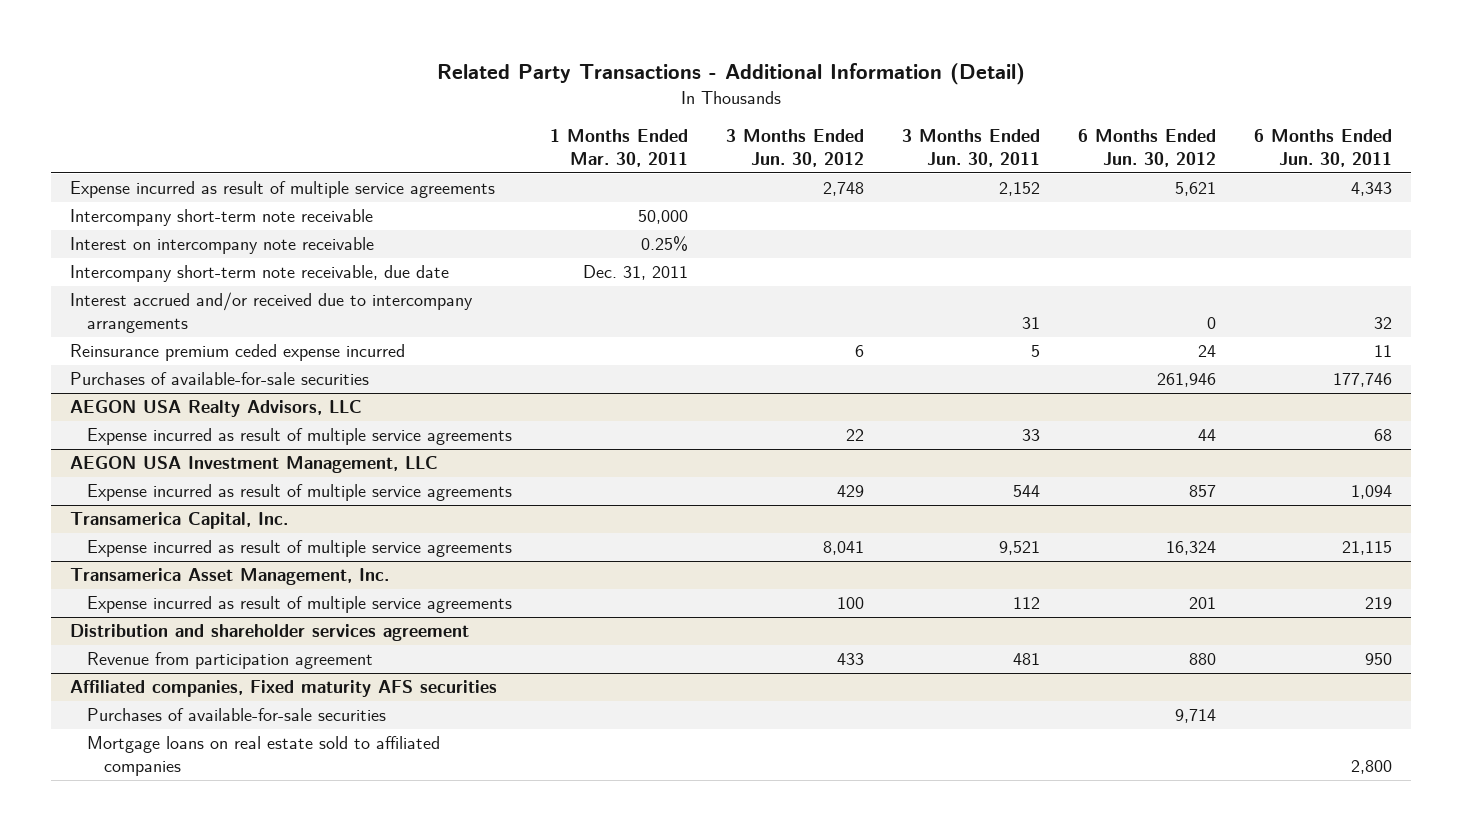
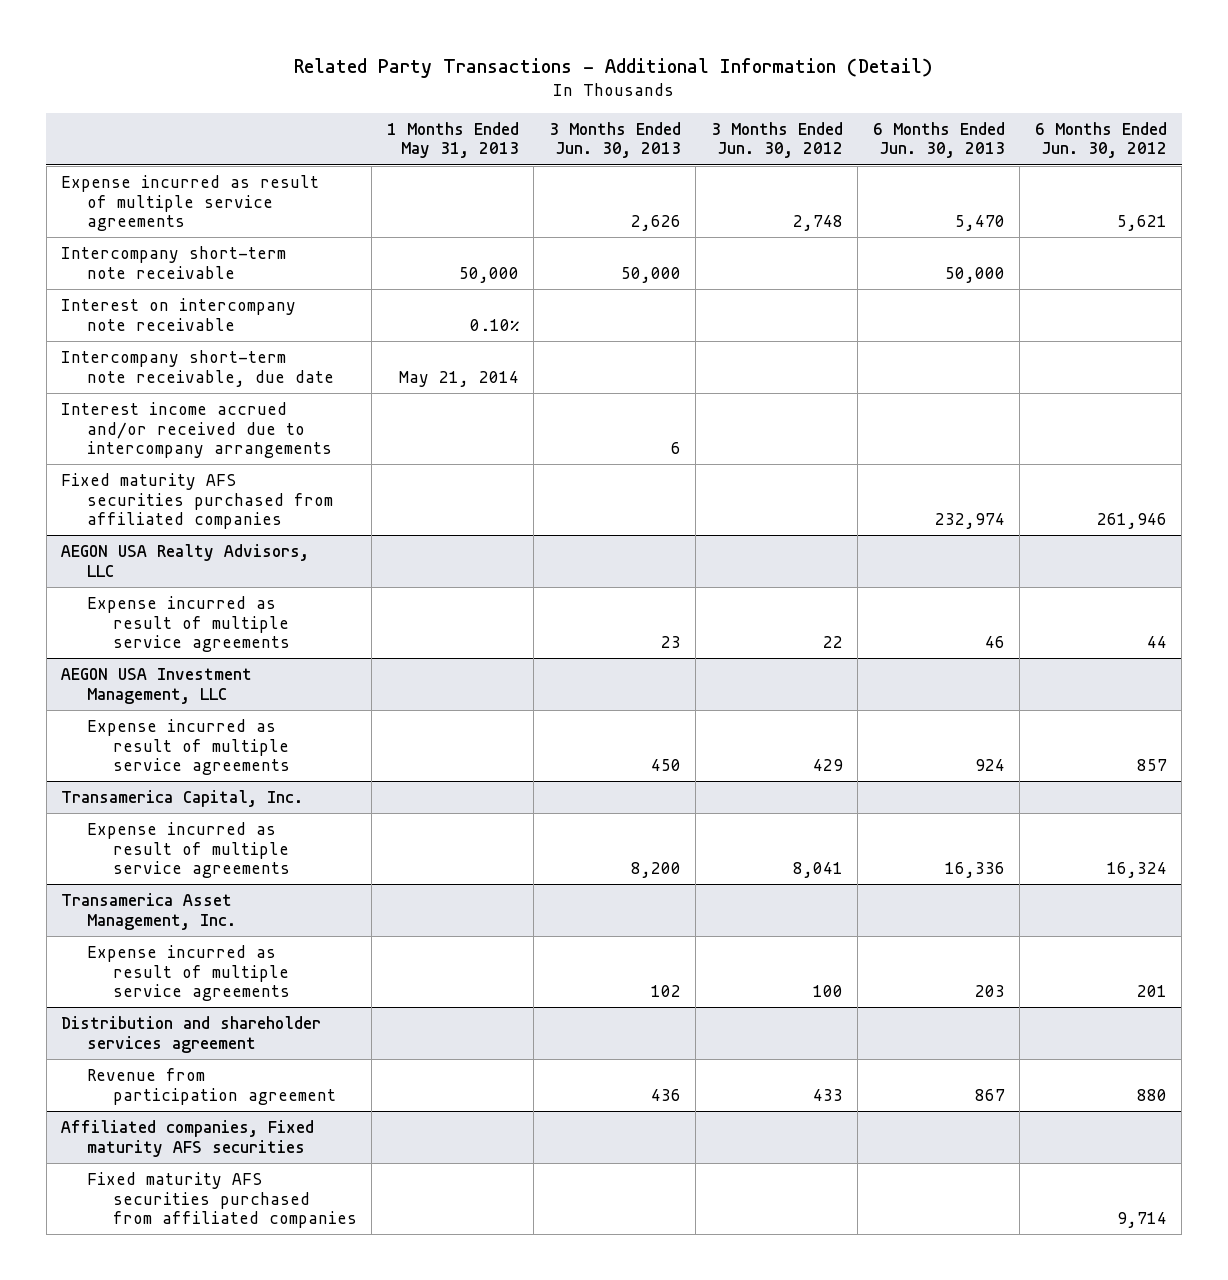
- | 1 Months Ended Mar. 30, 2011 | 3 Months Ended Jun. 30, 2012 | 3 Months Ended Jun. 30, 2011 | 6 Months Ended Jun. 30, 2012 | 6 Months Ended Jun. 30, 2011
+ | 1 Months Ended May 31, 2013 | 3 Months Ended Jun. 30, 2013 | 3 Months Ended Jun. 30, 2012 | 6 Months Ended Jun. 30, 2013 | 6 Months Ended Jun. 30, 2012
- Interest accrued and/or received due to intercompany arrangements | | | 31 | 0 | 32
- Reinsurance premium ceded expense incurred | | 6 | 5 | 24 | 11
- Purchases of available-for-sale securities | | | | 261,946 | 177,746
+ Interest income accrued and/or received due to intercompany arrangements | | 6 | | |
+ Fixed maturity AFS securities purchased from affiliated companies | | | | 232,974 | 261,946
@ Affiliated companies, Fixed maturity AFS securities
- Purchases of available-for-sale securities | | | | 9,714 |
- Mortgage loans on real estate sold to affiliated companies | | | | | 2,800
+ Fixed maturity AFS securities purchased from affiliated companies | | | | | 9,714

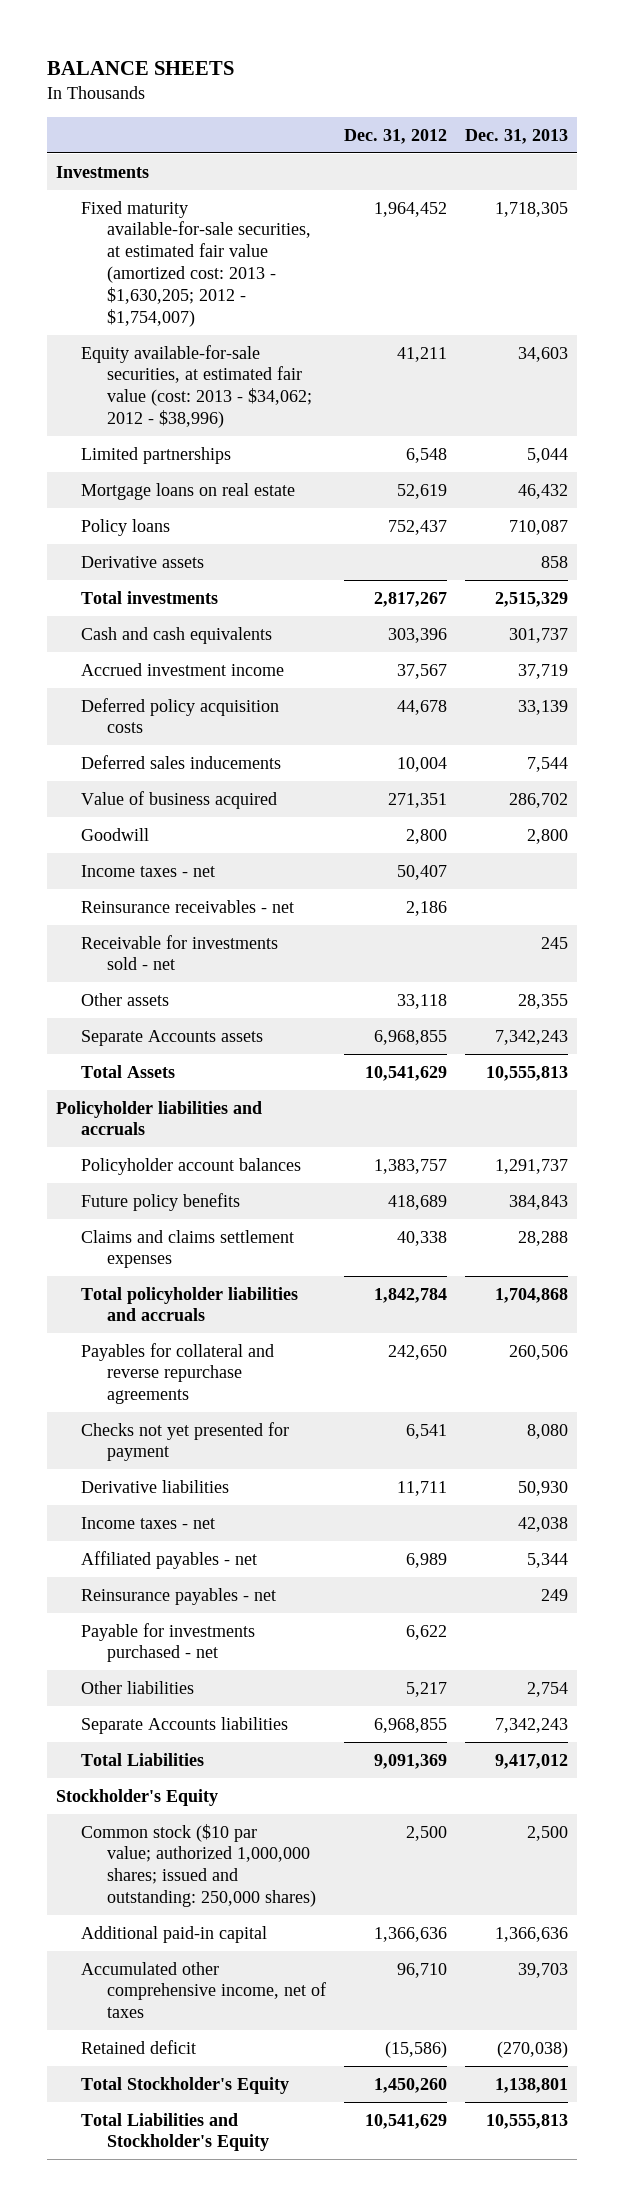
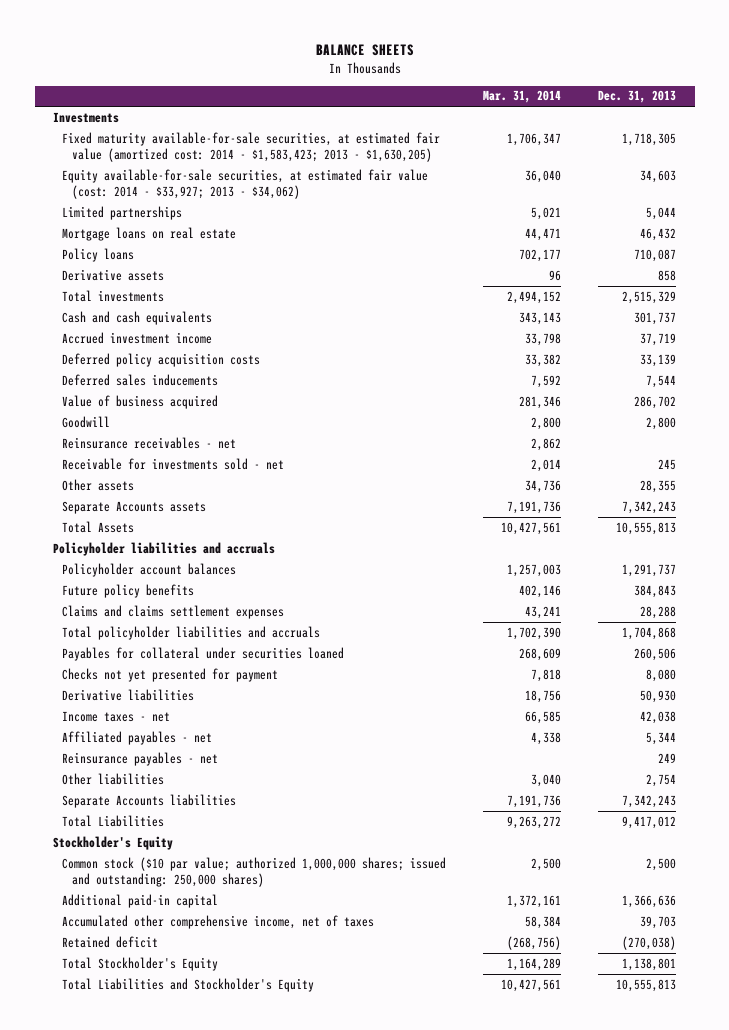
- | Dec. 31, 2012 | Dec. 31, 2013
+ | Mar. 31, 2014 | Dec. 31, 2013
- Fixed maturity available-for-sale securities, at estimated fair value (amortized cost: 2013 - $1,630,205; 2012 - $1,754,007) | 1,964,452 | 1,718,305
- Equity available-for-sale securities, at estimated fair value (cost: 2013 - $34,062; 2012 - $38,996) | 41,211 | 34,603
+ Fixed maturity available-for-sale securities, at estimated fair value (amortized cost: 2014 - $1,583,423; 2013 - $1,630,205) | 1,706,347 | 1,718,305
+ Equity available-for-sale securities, at estimated fair value (cost: 2014 - $33,927; 2013 - $34,062) | 36,040 | 34,603
- Income taxes - net | 50,407 |
- Payables for collateral and reverse repurchase agreements | 242,650 | 260,506
+ Payables for collateral under securities loaned | 268,609 | 260,506
- Payable for investments purchased - net | 6,622 |

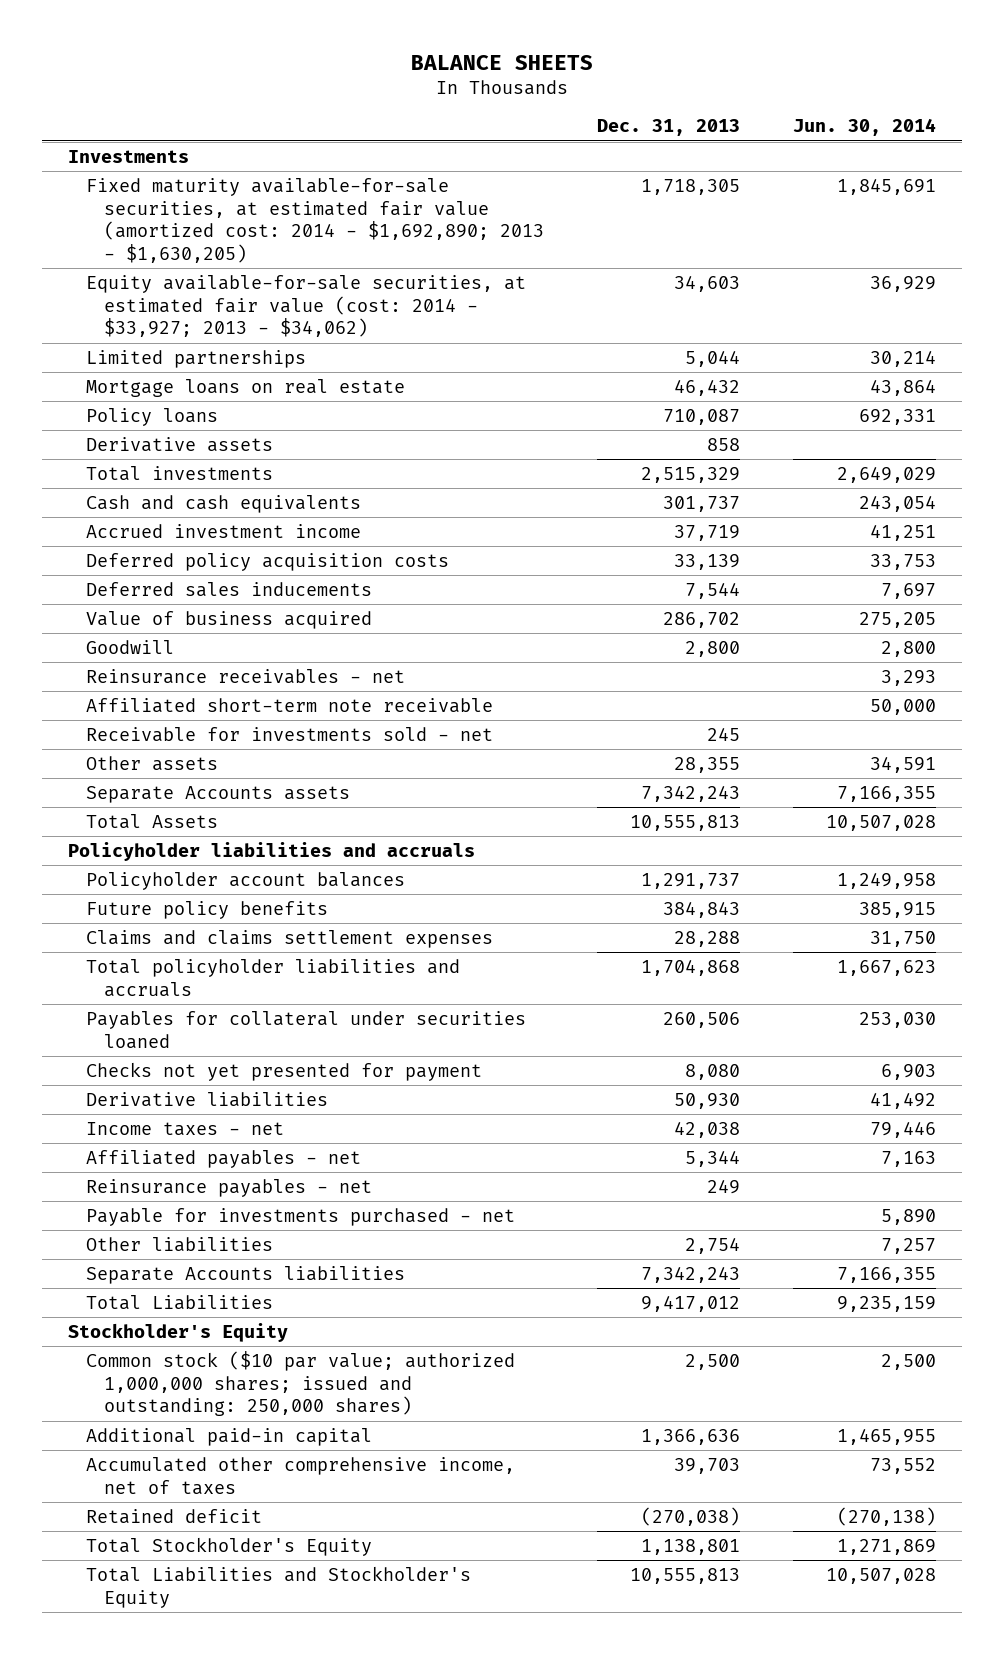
- | Mar. 31, 2014 | Dec. 31, 2013
+ | Dec. 31, 2013 | Jun. 30, 2014
- Fixed maturity available-for-sale securities, at estimated fair value (amortized cost: 2014 - $1,583,423; 2013 - $1,630,205) | 1,706,347 | 1,718,305
+ Fixed maturity available-for-sale securities, at estimated fair value (amortized cost: 2014 - $1,692,890; 2013 - $1,630,205) | 1,718,305 | 1,845,691
+ Affiliated short-term note receivable | | 50,000
+ Payable for investments purchased - net | | 5,890

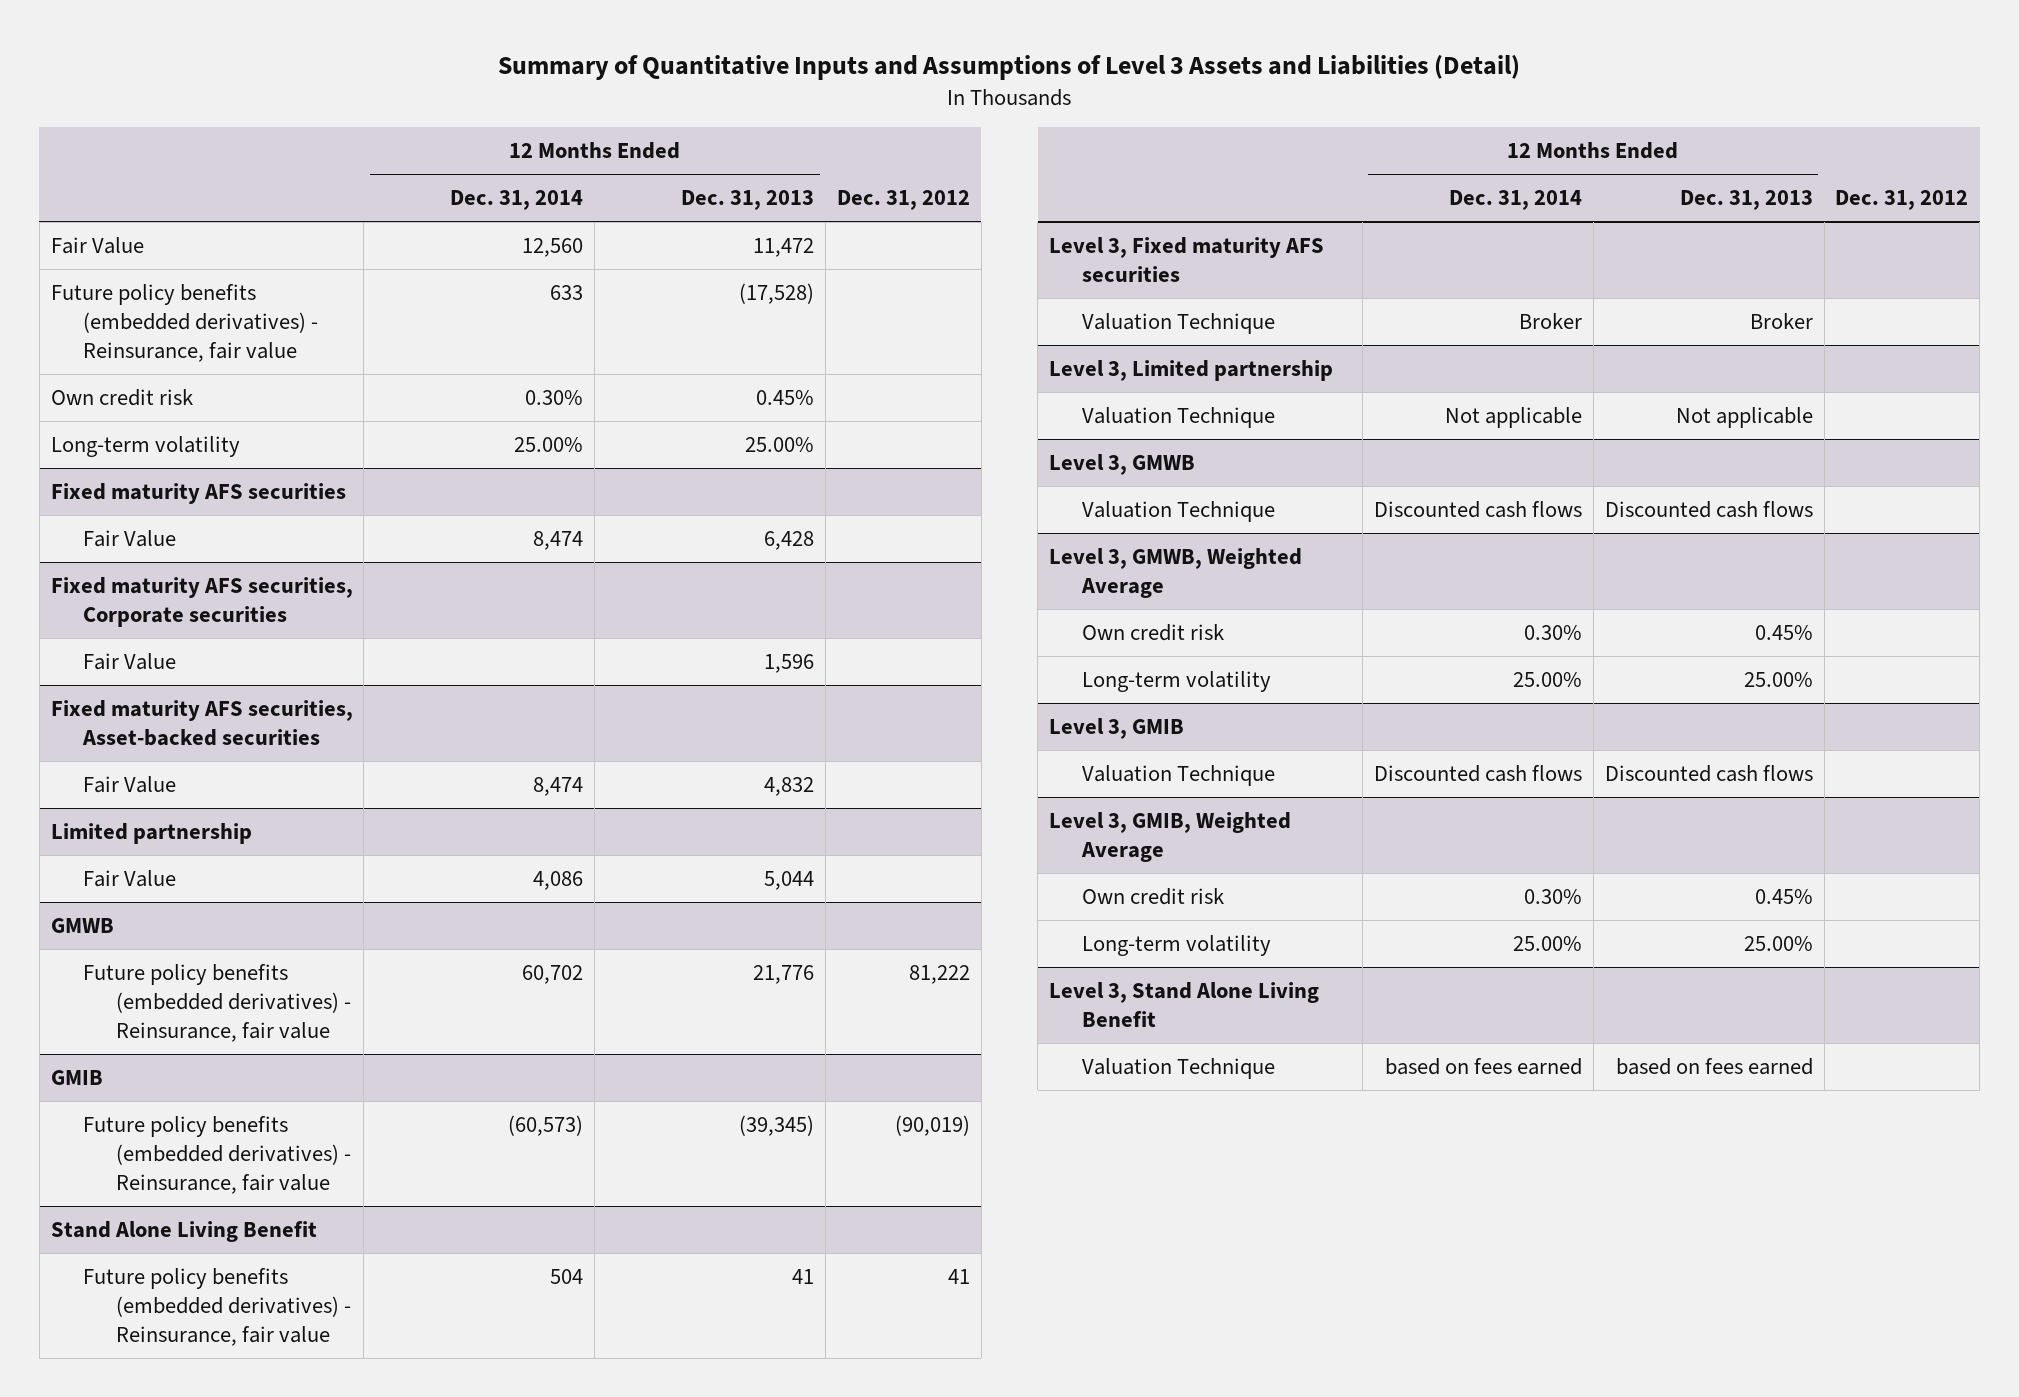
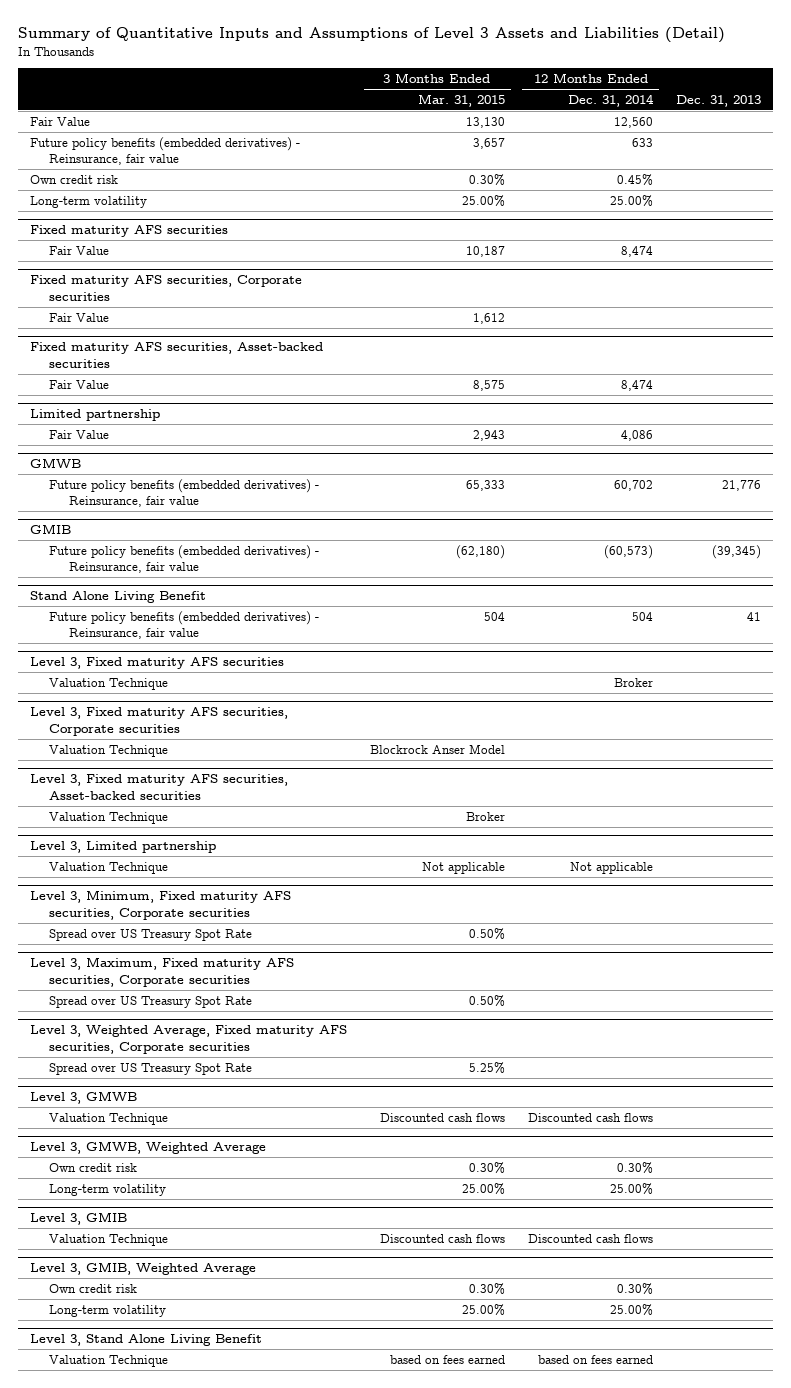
- | 12 Months Ended Dec. 31, 2014 | 12 Months Ended Dec. 31, 2013 | Dec. 31, 2012
+ | 3 Months Ended Mar. 31, 2015 | 12 Months Ended Dec. 31, 2014 | Dec. 31, 2013
- Own credit risk | 0.30% | 0.45% |
+ Own credit risk | 0.30% | 0.45% |
+ Level 3, Fixed maturity AFS securities, Corporate securities
+ Valuation Technique | Blockrock Anser Model | |
+ Level 3, Fixed maturity AFS securities, Asset-backed securities
+ Valuation Technique | Broker | |
+ Level 3, Minimum, Fixed maturity AFS securities, Corporate securities
+ Spread over US Treasury Spot Rate | 0.50% | |
+ Level 3, Maximum, Fixed maturity AFS securities, Corporate securities
+ Spread over US Treasury Spot Rate | 0.50% | |
+ Level 3, Weighted Average, Fixed maturity AFS securities, Corporate securities
+ Spread over US Treasury Spot Rate | 5.25% | |

